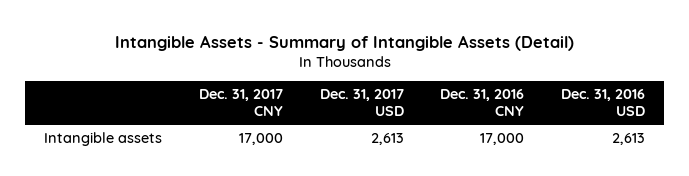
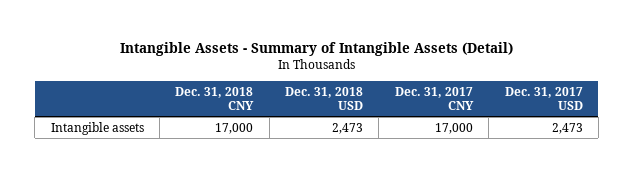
- | Dec. 31, 2017 CNY | Dec. 31, 2017 USD | Dec. 31, 2016 CNY | Dec. 31, 2016 USD
+ | Dec. 31, 2018 CNY | Dec. 31, 2018 USD | Dec. 31, 2017 CNY | Dec. 31, 2017 USD
- Intangible assets | 17,000 | 2,613 | 17,000 | 2,613
+ Intangible assets | 17,000 | 2,473 | 17,000 | 2,473

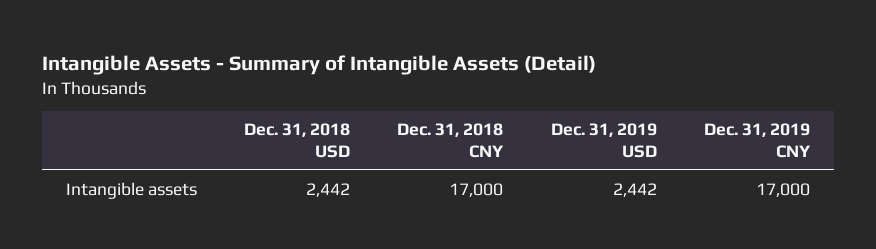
- | Dec. 31, 2018 CNY | Dec. 31, 2018 USD | Dec. 31, 2017 CNY | Dec. 31, 2017 USD
+ | Dec. 31, 2018 USD | Dec. 31, 2018 CNY | Dec. 31, 2019 USD | Dec. 31, 2019 CNY
- Intangible assets | 17,000 | 2,473 | 17,000 | 2,473
+ Intangible assets | 2,442 | 17,000 | 2,442 | 17,000

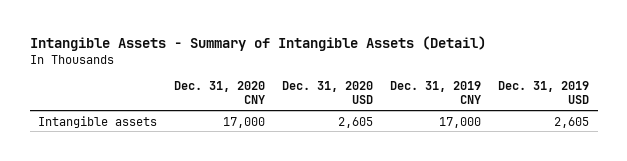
- | Dec. 31, 2018 USD | Dec. 31, 2018 CNY | Dec. 31, 2019 USD | Dec. 31, 2019 CNY
+ | Dec. 31, 2020 CNY | Dec. 31, 2020 USD | Dec. 31, 2019 CNY | Dec. 31, 2019 USD
- Intangible assets | 2,442 | 17,000 | 2,442 | 17,000
+ Intangible assets | 17,000 | 2,605 | 17,000 | 2,605

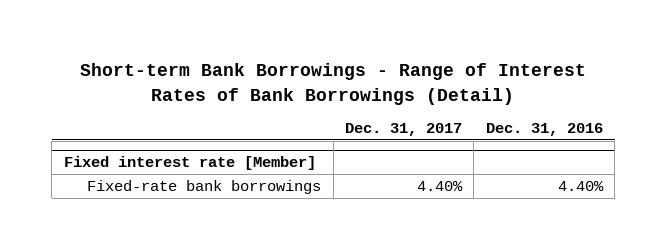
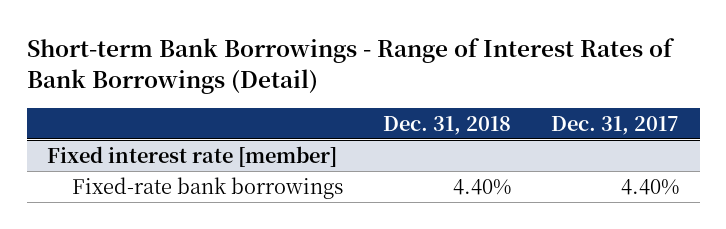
- | Dec. 31, 2017 | Dec. 31, 2016
+ | Dec. 31, 2018 | Dec. 31, 2017
- Fixed interest rate [Member]
+ Fixed interest rate [member]

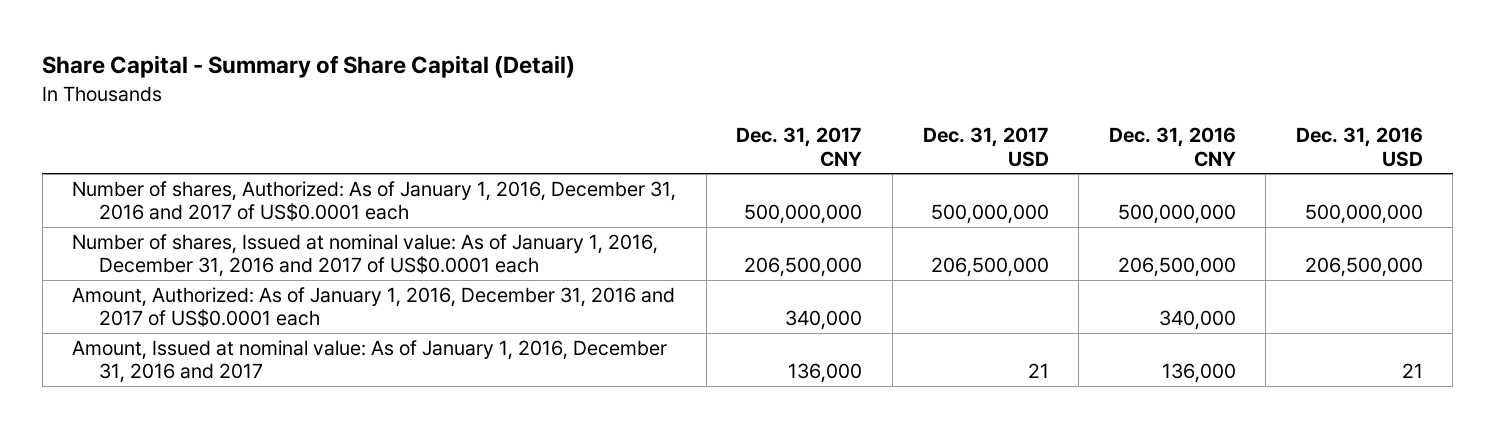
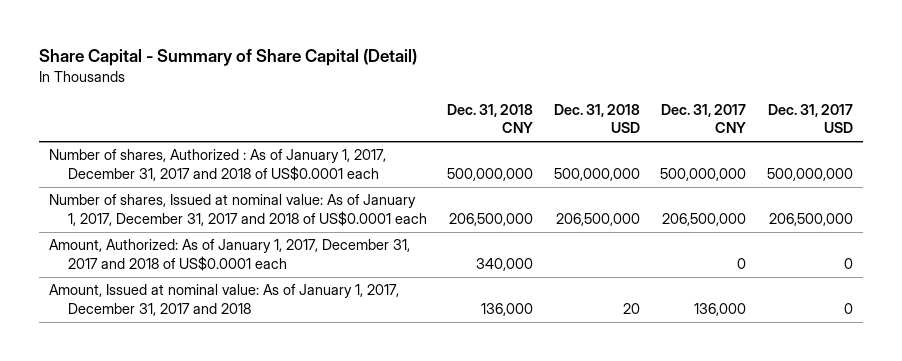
- | Dec. 31, 2017 CNY | Dec. 31, 2017 USD | Dec. 31, 2016 CNY | Dec. 31, 2016 USD
+ | Dec. 31, 2018 CNY | Dec. 31, 2018 USD | Dec. 31, 2017 CNY | Dec. 31, 2017 USD
- Number of shares, Authorized: As of January 1, 2016, December 31, 2016 and 2017 of US$0.0001 each | 500,000,000 | 500,000,000 | 500,000,000 | 500,000,000
- Number of shares, Issued at nominal value: As of January 1, 2016, December 31, 2016 and 2017 of US$0.0001 each | 206,500,000 | 206,500,000 | 206,500,000 | 206,500,000
- Amount, Authorized: As of January 1, 2016, December 31, 2016 and 2017 of US$0.0001 each | 340,000 | | 340,000 |
- Amount, Issued at nominal value: As of January 1, 2016, December 31, 2016 and 2017 | 136,000 | 21 | 136,000 | 21
+ Number of shares, Authorized : As of January 1, 2017, December 31, 2017 and 2018 of US$0.0001 each | 500,000,000 | 500,000,000 | 500,000,000 | 500,000,000
+ Number of shares, Issued at nominal value: As of January 1, 2017, December 31, 2017 and 2018 of US$0.0001 each | 206,500,000 | 206,500,000 | 206,500,000 | 206,500,000
+ Amount, Authorized: As of January 1, 2017, December 31, 2017 and 2018 of US$0.0001 each | 340,000 | | 0 | 0
+ Amount, Issued at nominal value: As of January 1, 2017, December 31, 2017 and 2018 | 136,000 | 20 | 136,000 | 0

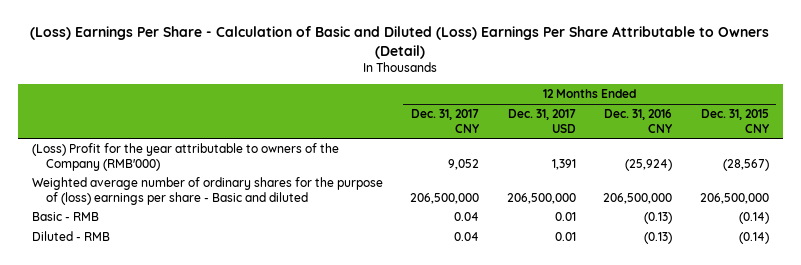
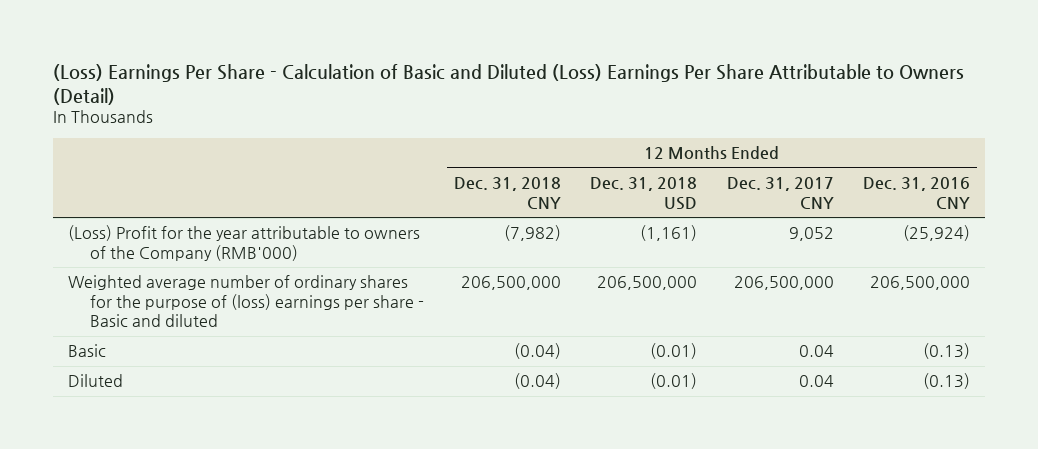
- | 12 Months Ended Dec. 31, 2017 CNY | 12 Months Ended Dec. 31, 2017 USD | 12 Months Ended Dec. 31, 2016 CNY | 12 Months Ended Dec. 31, 2015 CNY
+ | 12 Months Ended Dec. 31, 2018 CNY | 12 Months Ended Dec. 31, 2018 USD | 12 Months Ended Dec. 31, 2017 CNY | 12 Months Ended Dec. 31, 2016 CNY
- Basic - RMB | 0.04 | 0.01 | (0.13) | (0.14)
- Diluted - RMB | 0.04 | 0.01 | (0.13) | (0.14)
+ Basic | (0.04) | (0.01) | 0.04 | (0.13)
+ Diluted | (0.04) | (0.01) | 0.04 | (0.13)

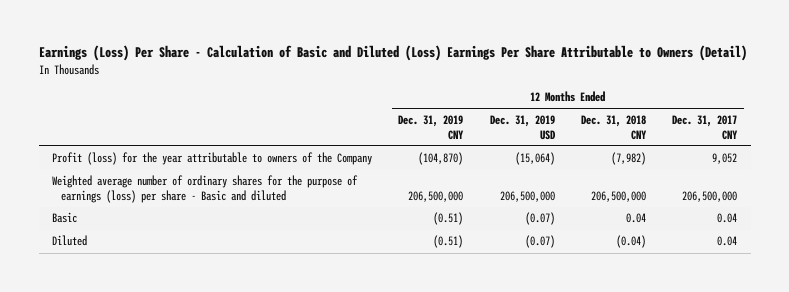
- (Loss) Earnings Per Share - Calculation of Basic and Diluted (Loss) Earnings Per Share Attributable to Owners (Detail)
+ Earnings (Loss) Per Share - Calculation of Basic and Diluted (Loss) Earnings Per Share Attributable to Owners (Detail)
- | 12 Months Ended Dec. 31, 2018 CNY | 12 Months Ended Dec. 31, 2018 USD | 12 Months Ended Dec. 31, 2017 CNY | 12 Months Ended Dec. 31, 2016 CNY
+ | 12 Months Ended Dec. 31, 2019 CNY | 12 Months Ended Dec. 31, 2019 USD | 12 Months Ended Dec. 31, 2018 CNY | 12 Months Ended Dec. 31, 2017 CNY
- (Loss) Profit for the year attributable to owners of the Company (RMB'000) | (7,982) | (1,161) | 9,052 | (25,924)
- Weighted average number of ordinary shares for the purpose of (loss) earnings per share - Basic and diluted | 206,500,000 | 206,500,000 | 206,500,000 | 206,500,000
- Basic | (0.04) | (0.01) | 0.04 | (0.13)
+ Profit (loss) for the year attributable to owners of the Company | (104,870) | (15,064) | (7,982) | 9,052
+ Weighted average number of ordinary shares for the purpose of earnings (loss) per share - Basic and diluted | 206,500,000 | 206,500,000 | 206,500,000 | 206,500,000
+ Basic | (0.51) | (0.07) | 0.04 | 0.04

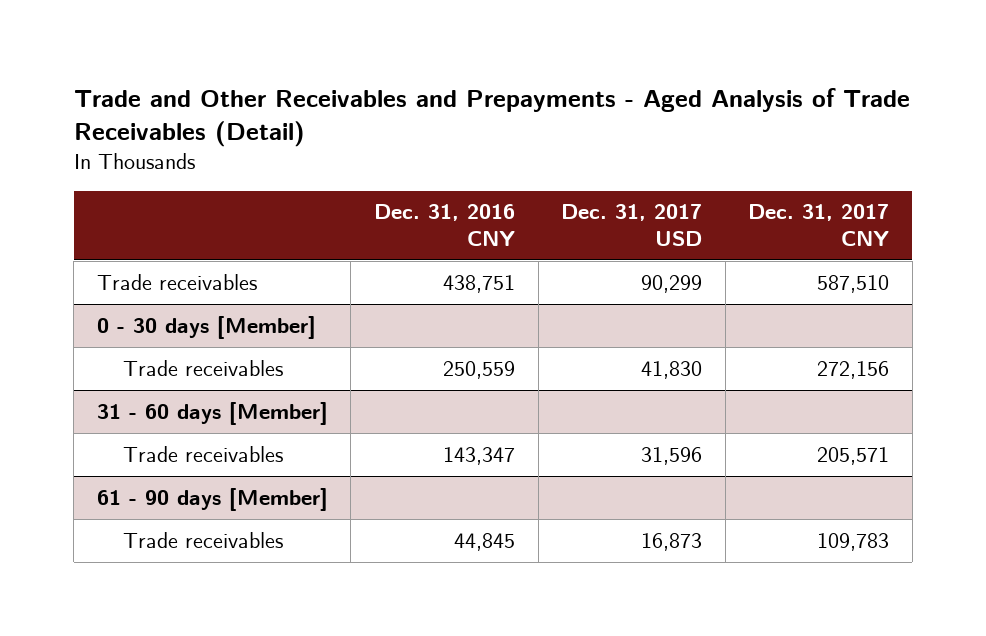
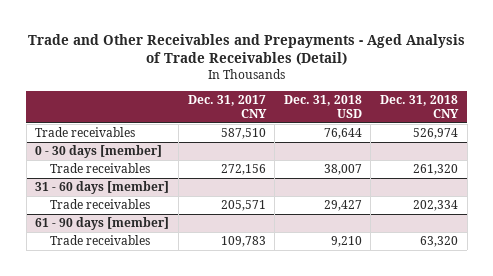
- | Dec. 31, 2016 CNY | Dec. 31, 2017 USD | Dec. 31, 2017 CNY
+ | Dec. 31, 2017 CNY | Dec. 31, 2018 USD | Dec. 31, 2018 CNY
- 0 - 30 days [Member]
+ 0 - 30 days [member]
- 31 - 60 days [Member]
+ 31 - 60 days [member]
- 61 - 90 days [Member]
+ 61 - 90 days [member]

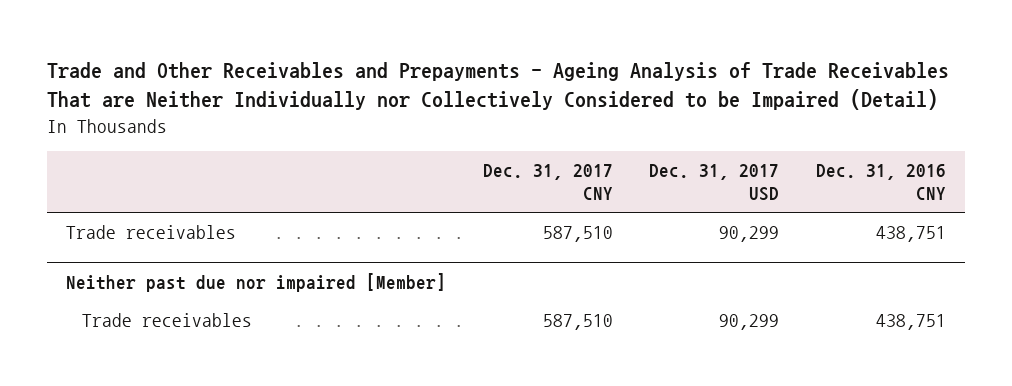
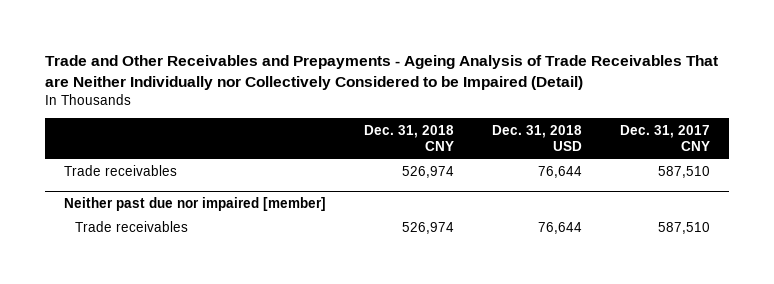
- | Dec. 31, 2017 CNY | Dec. 31, 2017 USD | Dec. 31, 2016 CNY
+ | Dec. 31, 2018 CNY | Dec. 31, 2018 USD | Dec. 31, 2017 CNY
- Neither past due nor impaired [Member]
+ Neither past due nor impaired [member]

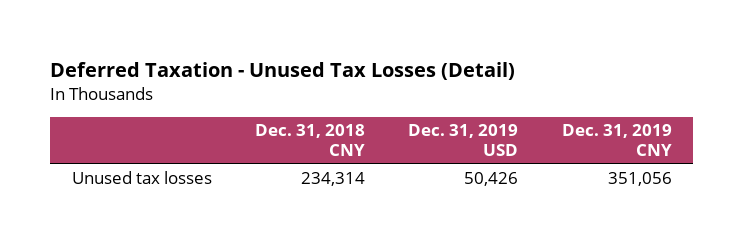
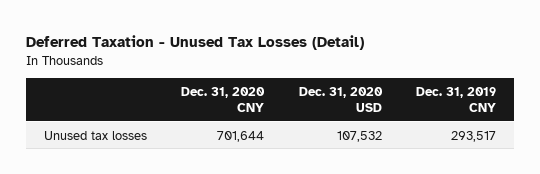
- | Dec. 31, 2018 CNY | Dec. 31, 2019 USD | Dec. 31, 2019 CNY
+ | Dec. 31, 2020 CNY | Dec. 31, 2020 USD | Dec. 31, 2019 CNY
- Unused tax losses | 234,314 | 50,426 | 351,056
+ Unused tax losses | 701,644 | 107,532 | 293,517

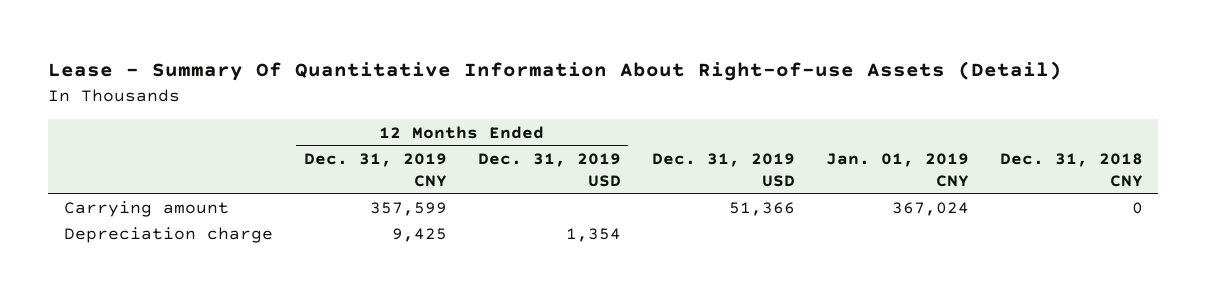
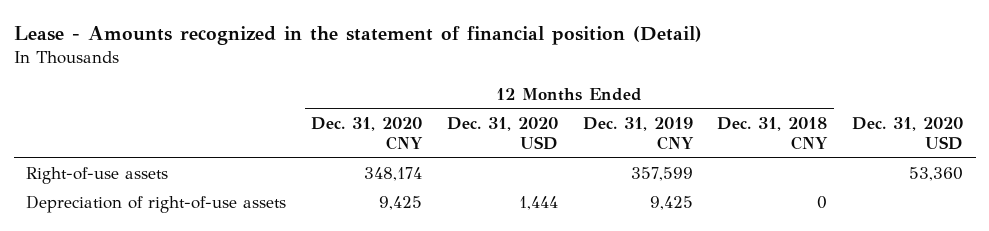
- Lease - Summary Of Quantitative Information About Right-of-use Assets (Detail)
+ Lease - Amounts recognized in the statement of financial position (Detail)
- | 12 Months Ended Dec. 31, 2019 CNY | 12 Months Ended Dec. 31, 2019 USD | Dec. 31, 2019 USD | Jan. 01, 2019 CNY | Dec. 31, 2018 CNY
+ | 12 Months Ended Dec. 31, 2020 CNY | 12 Months Ended Dec. 31, 2020 USD | 12 Months Ended Dec. 31, 2019 CNY | 12 Months Ended Dec. 31, 2018 CNY | Dec. 31, 2020 USD
- Carrying amount | 357,599 | | 51,366 | 367,024 | 0
- Depreciation charge | 9,425 | 1,354 | | |
+ Right-of-use assets | 348,174 | | 357,599 | | 53,360
+ Depreciation of right-of-use assets | 9,425 | 1,444 | 9,425 | 0 |

